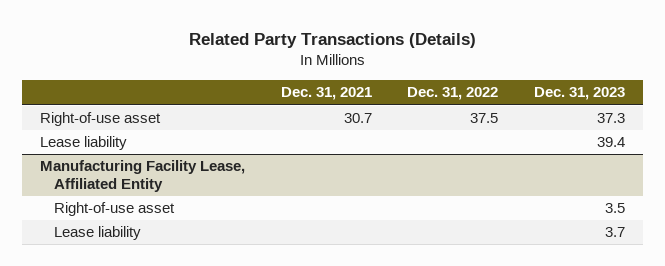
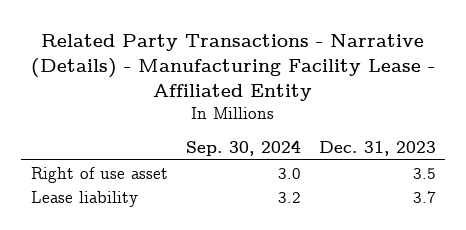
- Related Party Transactions (Details)
+ Related Party Transactions - Narrative (Details) - Manufacturing Facility Lease - Affiliated Entity
- | Dec. 31, 2021 | Dec. 31, 2022 | Dec. 31, 2023
+ | Sep. 30, 2024 | Dec. 31, 2023
- Right-of-use asset | 30.7 | 37.5 | 37.3
- Lease liability | | | 39.4
- Manufacturing Facility Lease, Affiliated Entity
- Right-of-use asset | | | 3.5
+ Right of use asset | 3.0 | 3.5

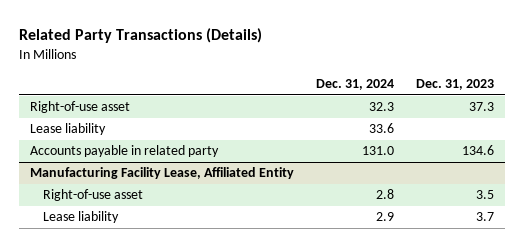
- Related Party Transactions - Narrative (Details) - Manufacturing Facility Lease - Affiliated Entity
+ Related Party Transactions (Details)
- | Sep. 30, 2024 | Dec. 31, 2023
+ | Dec. 31, 2024 | Dec. 31, 2023
- Right of use asset | 3.0 | 3.5
+ Right-of-use asset | 32.3 | 37.3
+ Lease liability | 33.6 |
+ Accounts payable in related party | 131.0 | 134.6
+ Manufacturing Facility Lease, Affiliated Entity
+ Right-of-use asset | 2.8 | 3.5

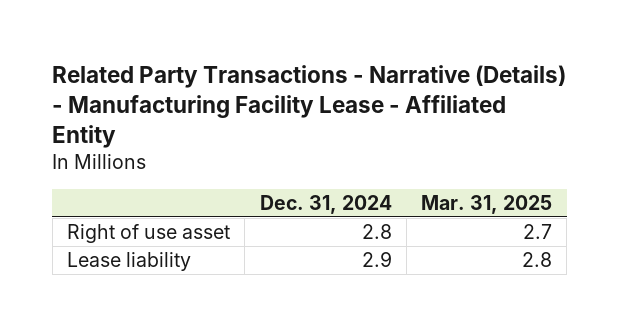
- Related Party Transactions (Details)
+ Related Party Transactions - Narrative (Details) - Manufacturing Facility Lease - Affiliated Entity
- | Dec. 31, 2024 | Dec. 31, 2023
+ | Dec. 31, 2024 | Mar. 31, 2025
- Right-of-use asset | 32.3 | 37.3
- Lease liability | 33.6 |
- Accounts payable in related party | 131.0 | 134.6
- Manufacturing Facility Lease, Affiliated Entity
- Right-of-use asset | 2.8 | 3.5
+ Right of use asset | 2.8 | 2.7

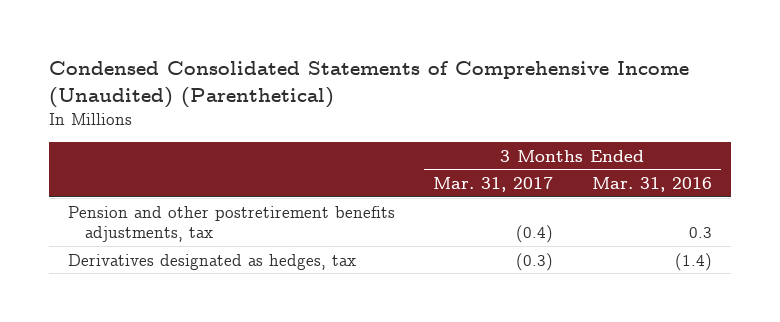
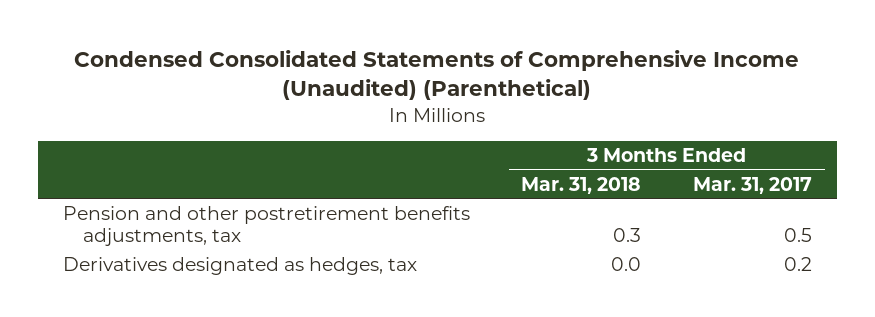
- | 3 Months Ended Mar. 31, 2017 | 3 Months Ended Mar. 31, 2016
+ | 3 Months Ended Mar. 31, 2018 | 3 Months Ended Mar. 31, 2017
- Pension and other postretirement benefits adjustments, tax | (0.4) | 0.3
- Derivatives designated as hedges, tax | (0.3) | (1.4)
+ Pension and other postretirement benefits adjustments, tax | 0.3 | 0.5
+ Derivatives designated as hedges, tax | 0.0 | 0.2

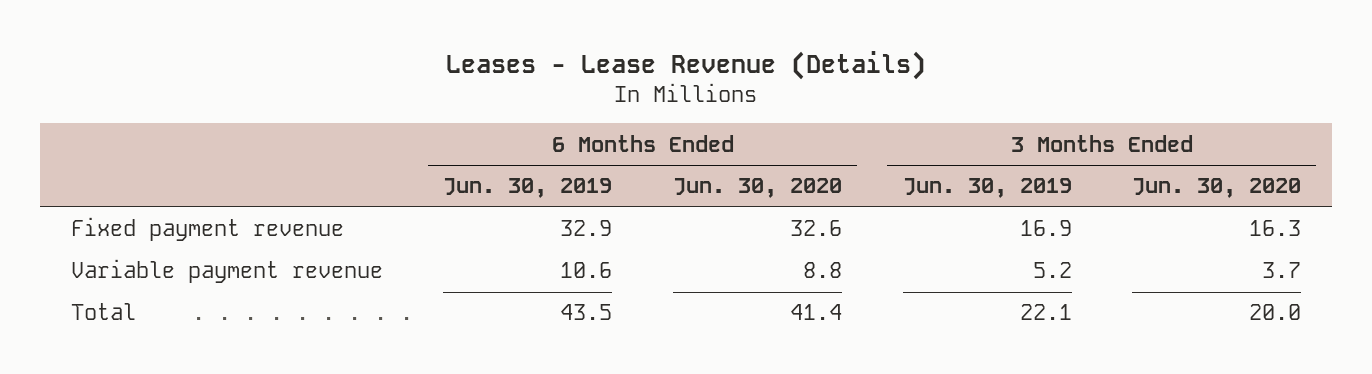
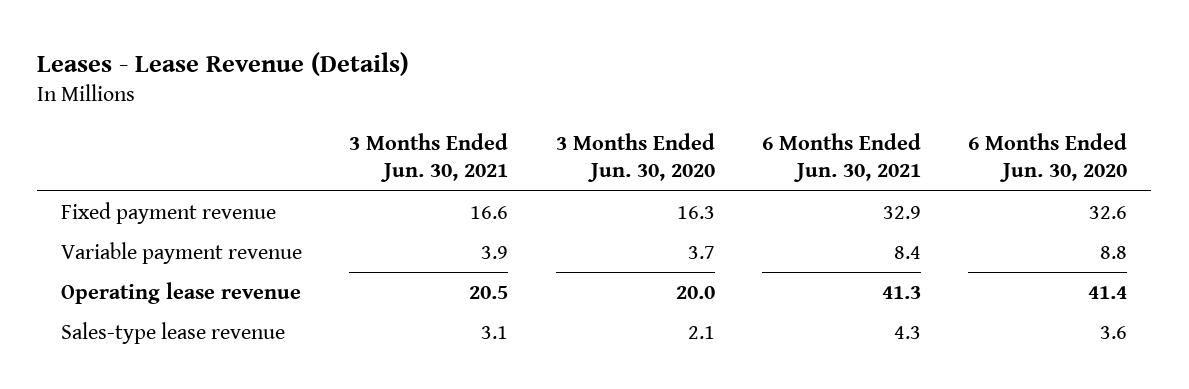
- | 6 Months Ended Jun. 30, 2019 | 6 Months Ended Jun. 30, 2020 | 3 Months Ended Jun. 30, 2019 | 3 Months Ended Jun. 30, 2020
+ | 3 Months Ended Jun. 30, 2021 | 3 Months Ended Jun. 30, 2020 | 6 Months Ended Jun. 30, 2021 | 6 Months Ended Jun. 30, 2020
- Total | 43.5 | 41.4 | 22.1 | 20.0
+ Operating lease revenue | 20.5 | 20.0 | 41.3 | 41.4
+ Sales-type lease revenue | 3.1 | 2.1 | 4.3 | 3.6

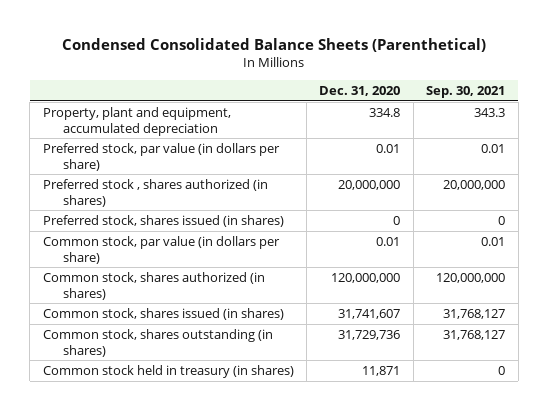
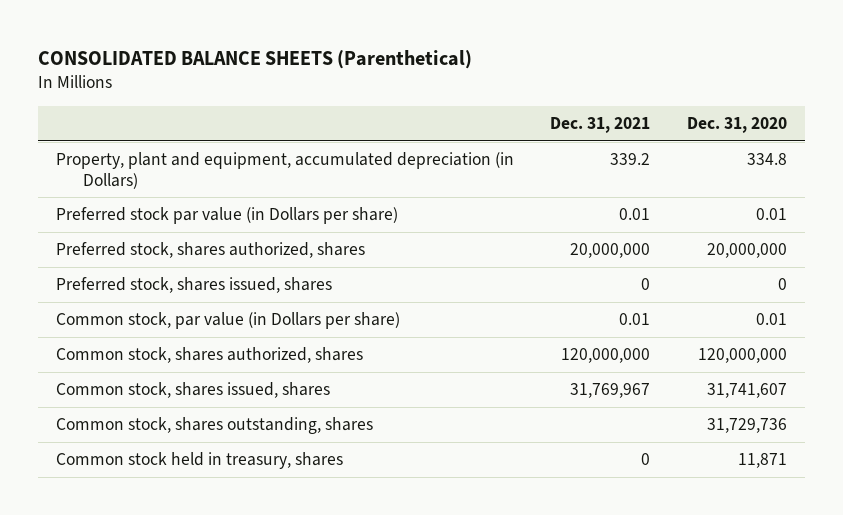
- Condensed Consolidated Balance Sheets (Parenthetical)
+ CONSOLIDATED BALANCE SHEETS (Parenthetical)
- | Dec. 31, 2020 | Sep. 30, 2021
+ | Dec. 31, 2021 | Dec. 31, 2020
- Property, plant and equipment, accumulated depreciation | 334.8 | 343.3
- Preferred stock, par value (in dollars per share) | 0.01 | 0.01
- Preferred stock , shares authorized (in shares) | 20,000,000 | 20,000,000
- Preferred stock, shares issued (in shares) | 0 | 0
- Common stock, par value (in dollars per share) | 0.01 | 0.01
- Common stock, shares authorized (in shares) | 120,000,000 | 120,000,000
- Common stock, shares issued (in shares) | 31,741,607 | 31,768,127
- Common stock, shares outstanding (in shares) | 31,729,736 | 31,768,127
- Common stock held in treasury (in shares) | 11,871 | 0
+ Property, plant and equipment, accumulated depreciation (in Dollars) | 339.2 | 334.8
+ Preferred stock par value (in Dollars per share) | 0.01 | 0.01
+ Preferred stock, shares authorized, shares | 20,000,000 | 20,000,000
+ Preferred stock, shares issued, shares | 0 | 0
+ Common stock, par value (in Dollars per share) | 0.01 | 0.01
+ Common stock, shares authorized, shares | 120,000,000 | 120,000,000
+ Common stock, shares issued, shares | 31,769,967 | 31,741,607
+ Common stock, shares outstanding, shares | | 31,729,736
+ Common stock held in treasury, shares | 0 | 11,871

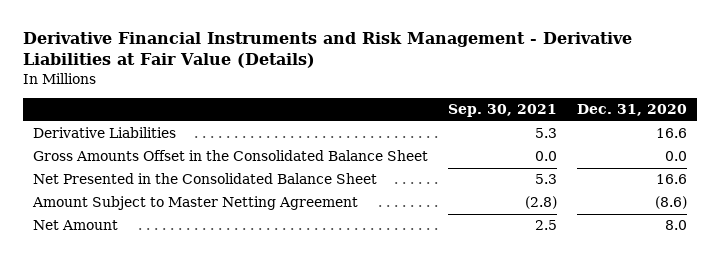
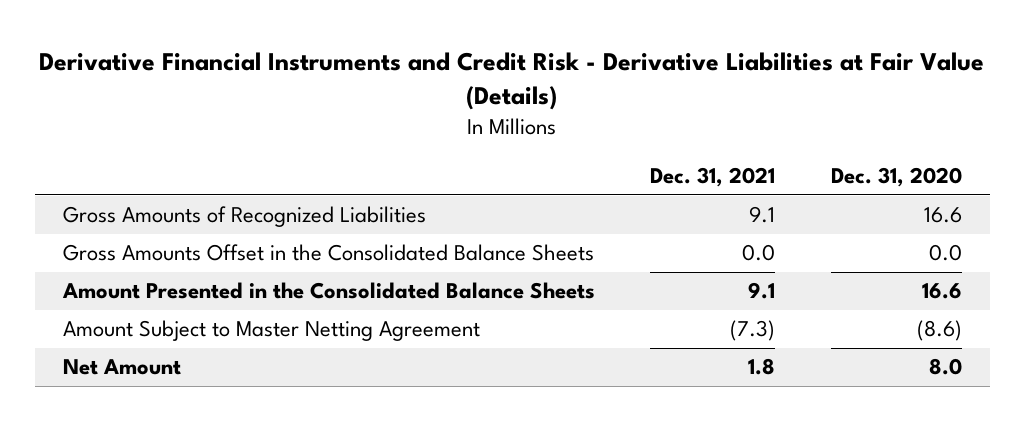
- Derivative Financial Instruments and Risk Management - Derivative Liabilities at Fair Value (Details)
+ Derivative Financial Instruments and Credit Risk - Derivative Liabilities at Fair Value (Details)
- | Sep. 30, 2021 | Dec. 31, 2020
+ | Dec. 31, 2021 | Dec. 31, 2020
- Derivative Liabilities | 5.3 | 16.6
- Gross Amounts Offset in the Consolidated Balance Sheet | 0.0 | 0.0
- Net Presented in the Consolidated Balance Sheet | 5.3 | 16.6
+ Gross Amounts of Recognized Liabilities | 9.1 | 16.6
+ Gross Amounts Offset in the Consolidated Balance Sheets | 0.0 | 0.0
+ Amount Presented in the Consolidated Balance Sheets | 9.1 | 16.6

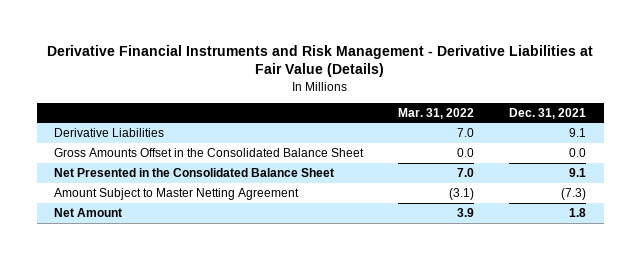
- Derivative Financial Instruments and Credit Risk - Derivative Liabilities at Fair Value (Details)
+ Derivative Financial Instruments and Risk Management - Derivative Liabilities at Fair Value (Details)
- | Dec. 31, 2021 | Dec. 31, 2020
+ | Mar. 31, 2022 | Dec. 31, 2021
- Gross Amounts of Recognized Liabilities | 9.1 | 16.6
- Gross Amounts Offset in the Consolidated Balance Sheets | 0.0 | 0.0
- Amount Presented in the Consolidated Balance Sheets | 9.1 | 16.6
+ Derivative Liabilities | 7.0 | 9.1
+ Gross Amounts Offset in the Consolidated Balance Sheet | 0.0 | 0.0
+ Net Presented in the Consolidated Balance Sheet | 7.0 | 9.1

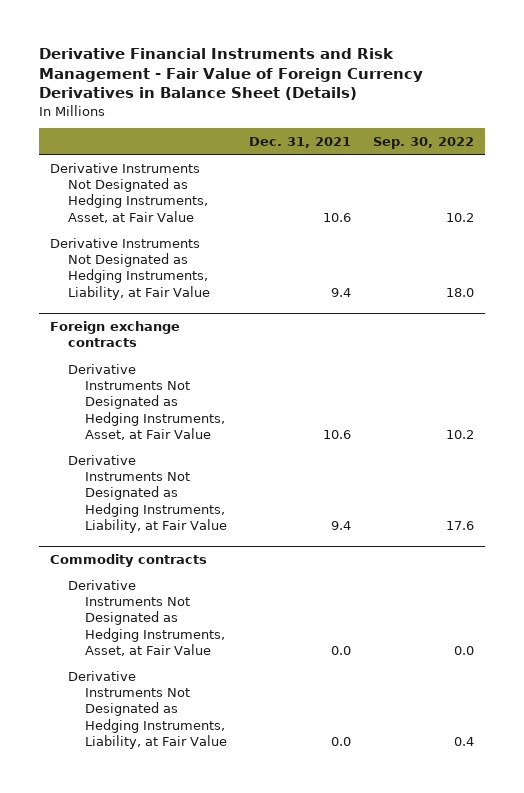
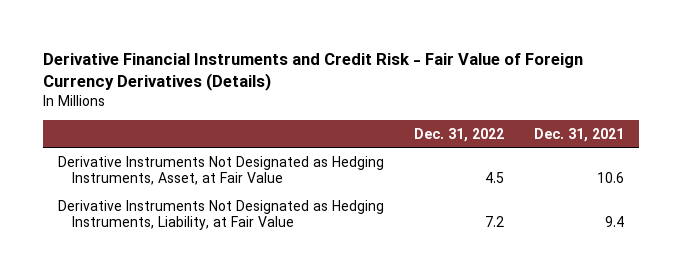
- Derivative Financial Instruments and Risk Management - Fair Value of Foreign Currency Derivatives in Balance Sheet (Details)
+ Derivative Financial Instruments and Credit Risk - Fair Value of Foreign Currency Derivatives (Details)
- | Dec. 31, 2021 | Sep. 30, 2022
+ | Dec. 31, 2022 | Dec. 31, 2021
- Foreign exchange contracts
- Derivative Instruments Not Designated as Hedging Instruments, Asset, at Fair Value | 10.6 | 10.2
- Derivative Instruments Not Designated as Hedging Instruments, Liability, at Fair Value | 9.4 | 17.6
- Commodity contracts
- Derivative Instruments Not Designated as Hedging Instruments, Asset, at Fair Value | 0.0 | 0.0
- Derivative Instruments Not Designated as Hedging Instruments, Liability, at Fair Value | 0.0 | 0.4

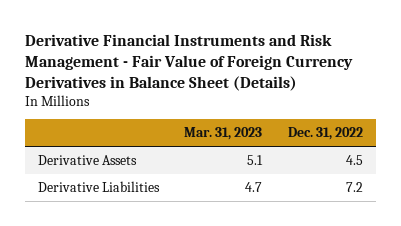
- Derivative Financial Instruments and Credit Risk - Fair Value of Foreign Currency Derivatives (Details)
+ Derivative Financial Instruments and Risk Management - Fair Value of Foreign Currency Derivatives in Balance Sheet (Details)
- | Dec. 31, 2022 | Dec. 31, 2021
+ | Mar. 31, 2023 | Dec. 31, 2022
- Derivative Instruments Not Designated as Hedging Instruments, Asset, at Fair Value | 4.5 | 10.6
- Derivative Instruments Not Designated as Hedging Instruments, Liability, at Fair Value | 7.2 | 9.4
+ Derivative Assets | 5.1 | 4.5
+ Derivative Liabilities | 4.7 | 7.2

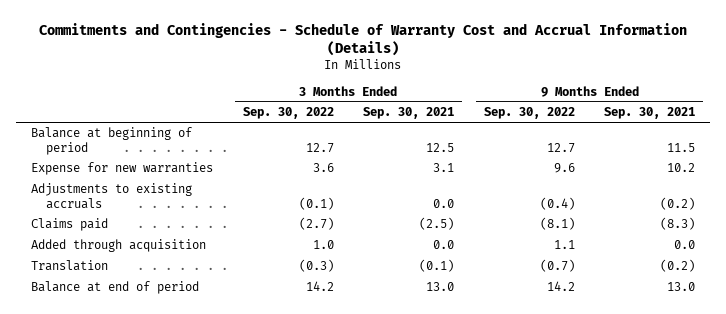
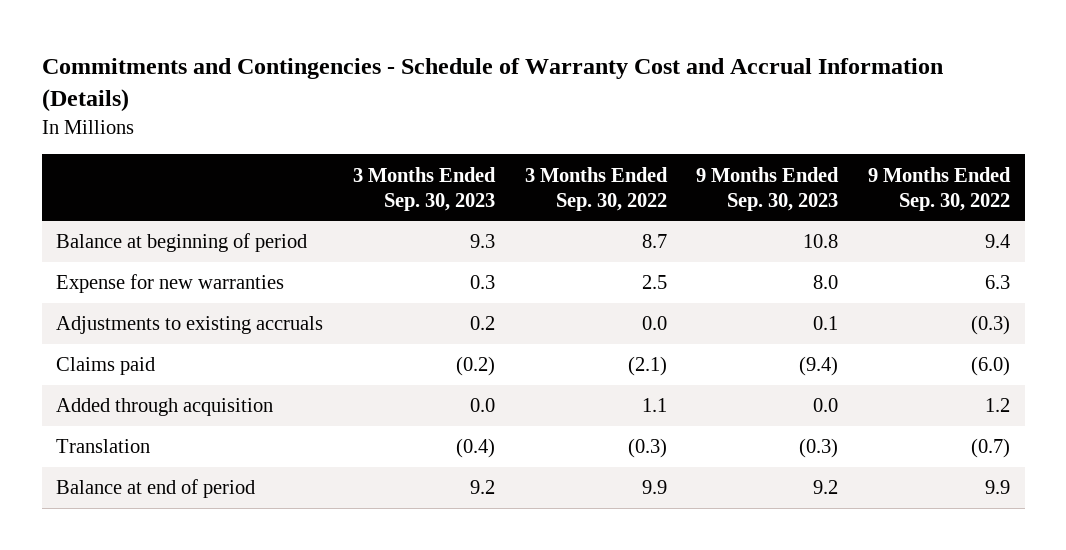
- | 3 Months Ended Sep. 30, 2022 | 3 Months Ended Sep. 30, 2021 | 9 Months Ended Sep. 30, 2022 | 9 Months Ended Sep. 30, 2021
+ | 3 Months Ended Sep. 30, 2023 | 3 Months Ended Sep. 30, 2022 | 9 Months Ended Sep. 30, 2023 | 9 Months Ended Sep. 30, 2022
- Balance at beginning of period | 12.7 | 12.5 | 12.7 | 11.5
- Expense for new warranties | 3.6 | 3.1 | 9.6 | 10.2
- Adjustments to existing accruals | (0.1) | 0.0 | (0.4) | (0.2)
- Claims paid | (2.7) | (2.5) | (8.1) | (8.3)
- Added through acquisition | 1.0 | 0.0 | 1.1 | 0.0
+ Balance at beginning of period | 9.3 | 8.7 | 10.8 | 9.4
+ Expense for new warranties | 0.3 | 2.5 | 8.0 | 6.3
+ Adjustments to existing accruals | 0.2 | 0.0 | 0.1 | (0.3)
+ Claims paid | (0.2) | (2.1) | (9.4) | (6.0)
+ Added through acquisition | 0.0 | 1.1 | 0.0 | 1.2
- Balance at end of period | 14.2 | 13.0 | 14.2 | 13.0
+ Balance at end of period | 9.2 | 9.9 | 9.2 | 9.9

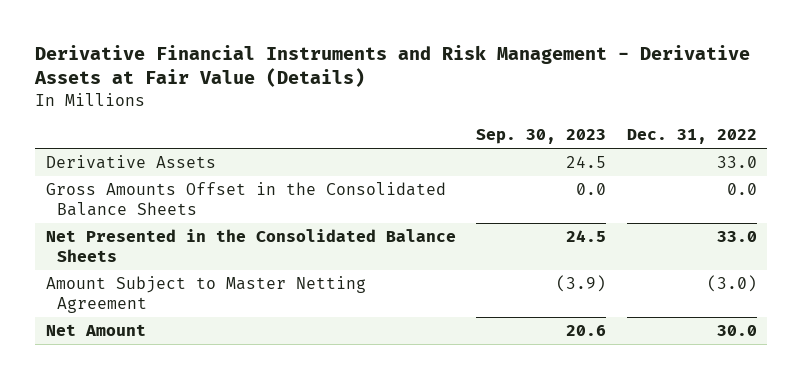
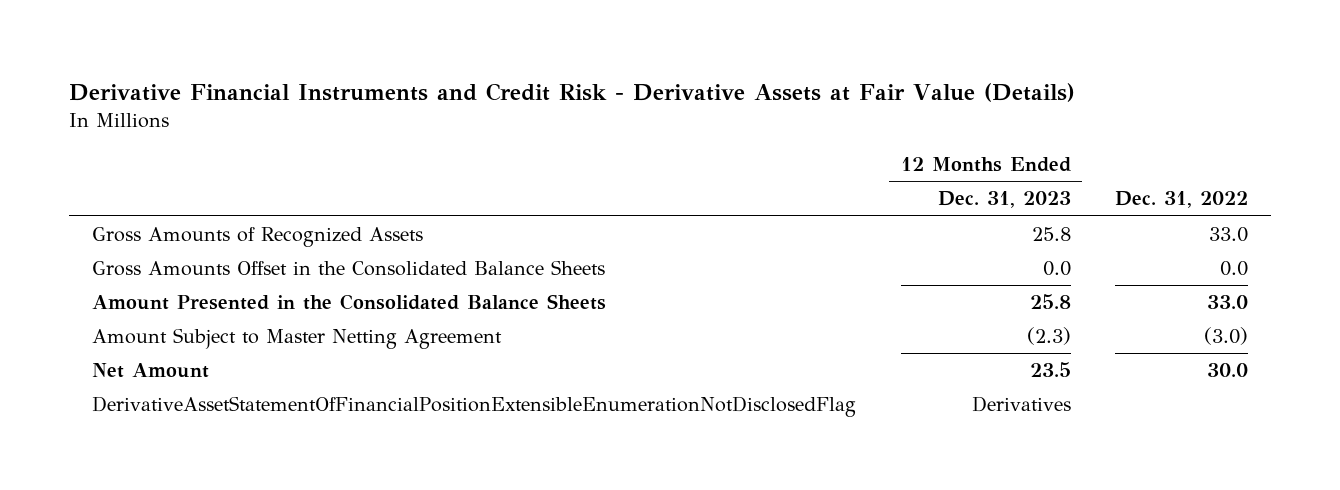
- Derivative Financial Instruments and Risk Management - Derivative Assets at Fair Value (Details)
+ Derivative Financial Instruments and Credit Risk - Derivative Assets at Fair Value (Details)
- | Sep. 30, 2023 | Dec. 31, 2022
+ | 12 Months Ended Dec. 31, 2023 | Dec. 31, 2022
- Derivative Assets | 24.5 | 33.0
+ Gross Amounts of Recognized Assets | 25.8 | 33.0
- Net Presented in the Consolidated Balance Sheets | 24.5 | 33.0
+ Amount Presented in the Consolidated Balance Sheets | 25.8 | 33.0
+ DerivativeAssetStatementOfFinancialPositionExtensibleEnumerationNotDisclosedFlag | Derivatives |

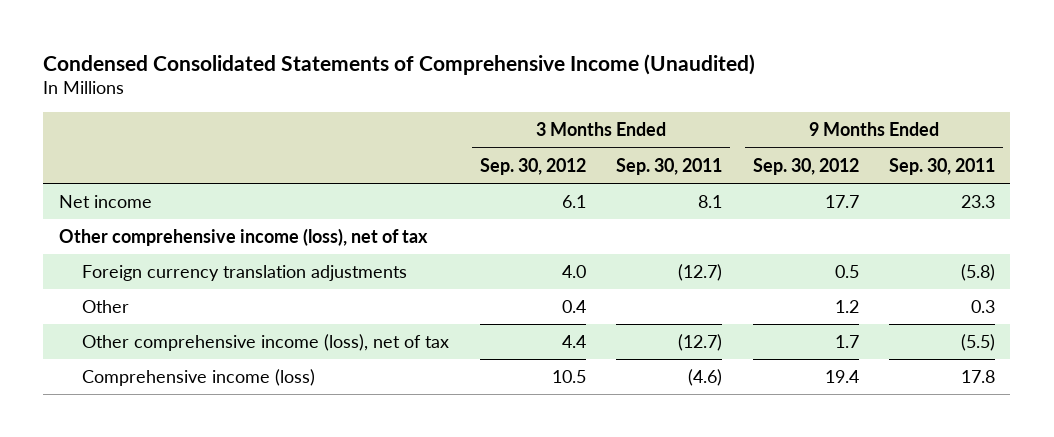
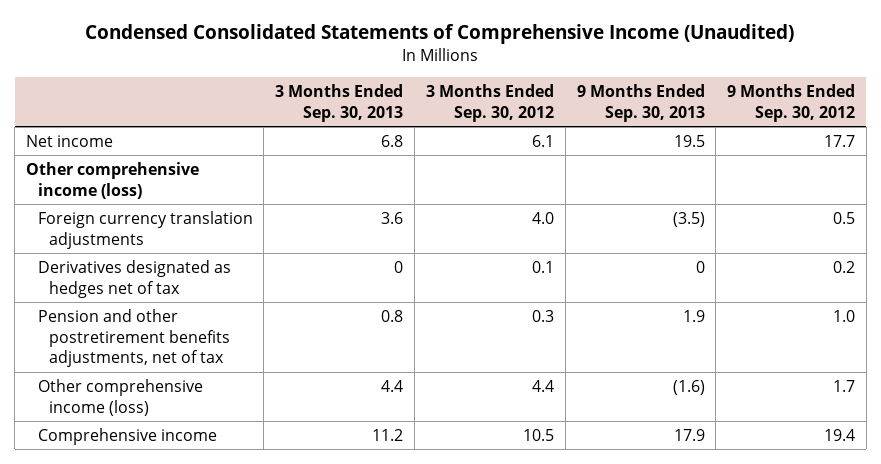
- | 3 Months Ended Sep. 30, 2012 | 3 Months Ended Sep. 30, 2011 | 9 Months Ended Sep. 30, 2012 | 9 Months Ended Sep. 30, 2011
+ | 3 Months Ended Sep. 30, 2013 | 3 Months Ended Sep. 30, 2012 | 9 Months Ended Sep. 30, 2013 | 9 Months Ended Sep. 30, 2012
- Other comprehensive income (loss), net of tax
+ Other comprehensive income (loss)
- Other | 0.4 | | 1.2 | 0.3
- Other comprehensive income (loss), net of tax | 4.4 | (12.7) | 1.7 | (5.5)
- Comprehensive income (loss) | 10.5 | (4.6) | 19.4 | 17.8
+ Derivatives designated as hedges net of tax | 0 | 0.1 | 0 | 0.2
+ Pension and other postretirement benefits adjustments, net of tax | 0.8 | 0.3 | 1.9 | 1.0
+ Other comprehensive income (loss) | 4.4 | 4.4 | (1.6) | 1.7
+ Comprehensive income | 11.2 | 10.5 | 17.9 | 19.4

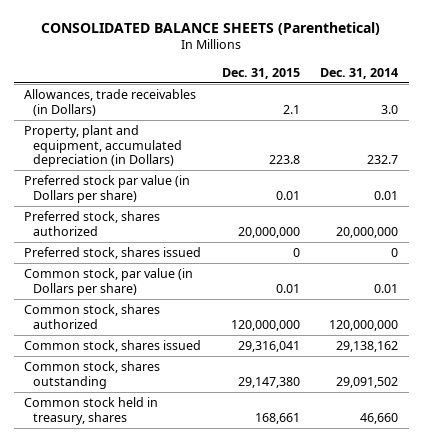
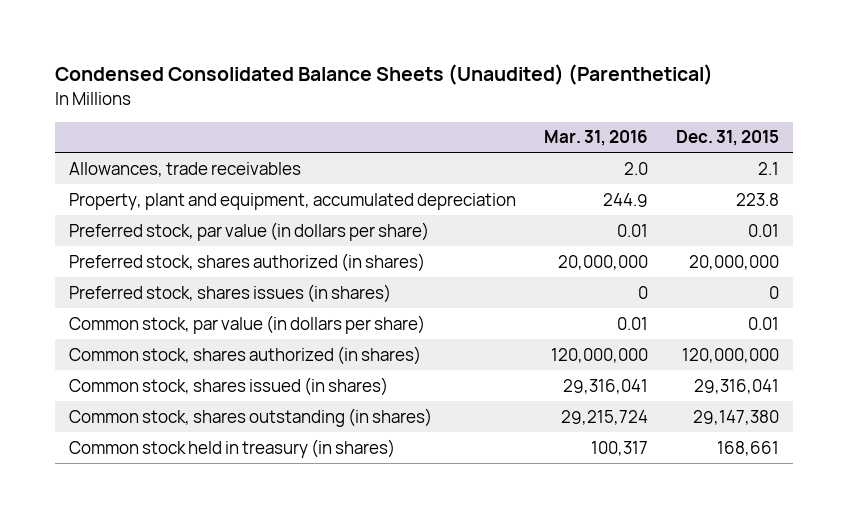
- CONSOLIDATED BALANCE SHEETS (Parenthetical)
+ Condensed Consolidated Balance Sheets (Unaudited) (Parenthetical)
- | Dec. 31, 2015 | Dec. 31, 2014
+ | Mar. 31, 2016 | Dec. 31, 2015
- Allowances, trade receivables (in Dollars) | 2.1 | 3.0
- Property, plant and equipment, accumulated depreciation (in Dollars) | 223.8 | 232.7
- Preferred stock par value (in Dollars per share) | 0.01 | 0.01
- Preferred stock, shares authorized | 20,000,000 | 20,000,000
- Preferred stock, shares issued | 0 | 0
- Common stock, par value (in Dollars per share) | 0.01 | 0.01
- Common stock, shares authorized | 120,000,000 | 120,000,000
- Common stock, shares issued | 29,316,041 | 29,138,162
- Common stock, shares outstanding | 29,147,380 | 29,091,502
- Common stock held in treasury, shares | 168,661 | 46,660
+ Allowances, trade receivables | 2.0 | 2.1
+ Property, plant and equipment, accumulated depreciation | 244.9 | 223.8
+ Preferred stock, par value (in dollars per share) | 0.01 | 0.01
+ Preferred stock, shares authorized (in shares) | 20,000,000 | 20,000,000
+ Preferred stock, shares issues (in shares) | 0 | 0
+ Common stock, par value (in dollars per share) | 0.01 | 0.01
+ Common stock, shares authorized (in shares) | 120,000,000 | 120,000,000
+ Common stock, shares issued (in shares) | 29,316,041 | 29,316,041
+ Common stock, shares outstanding (in shares) | 29,215,724 | 29,147,380
+ Common stock held in treasury (in shares) | 100,317 | 168,661

